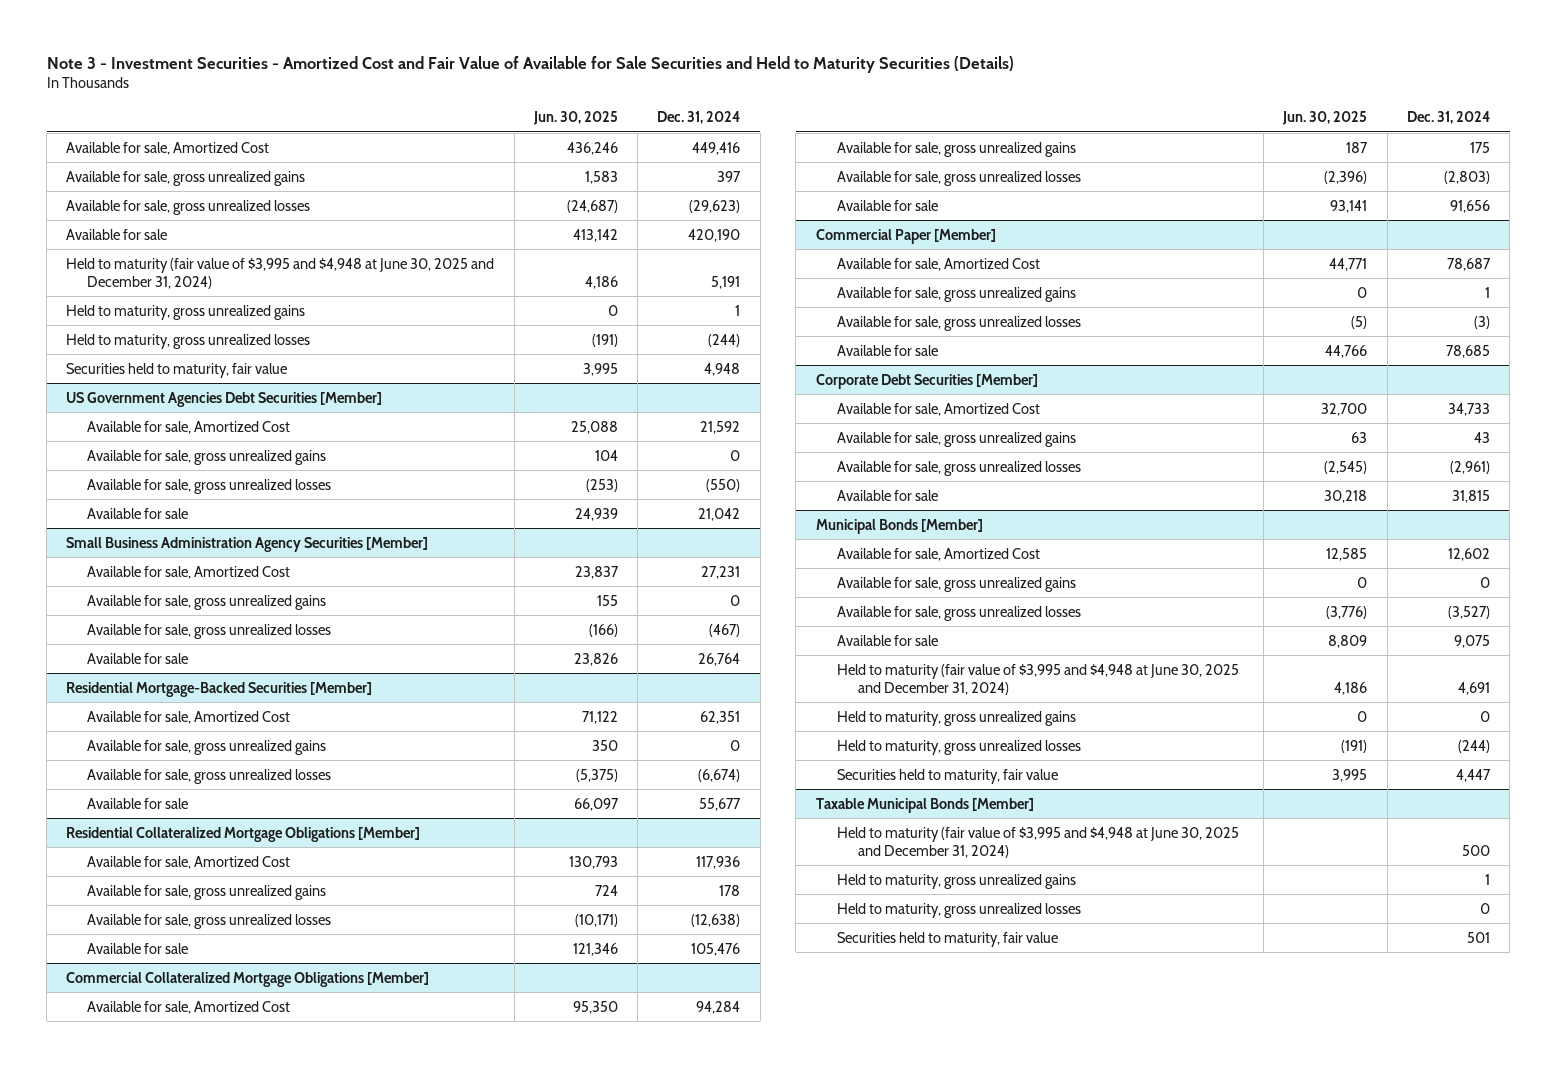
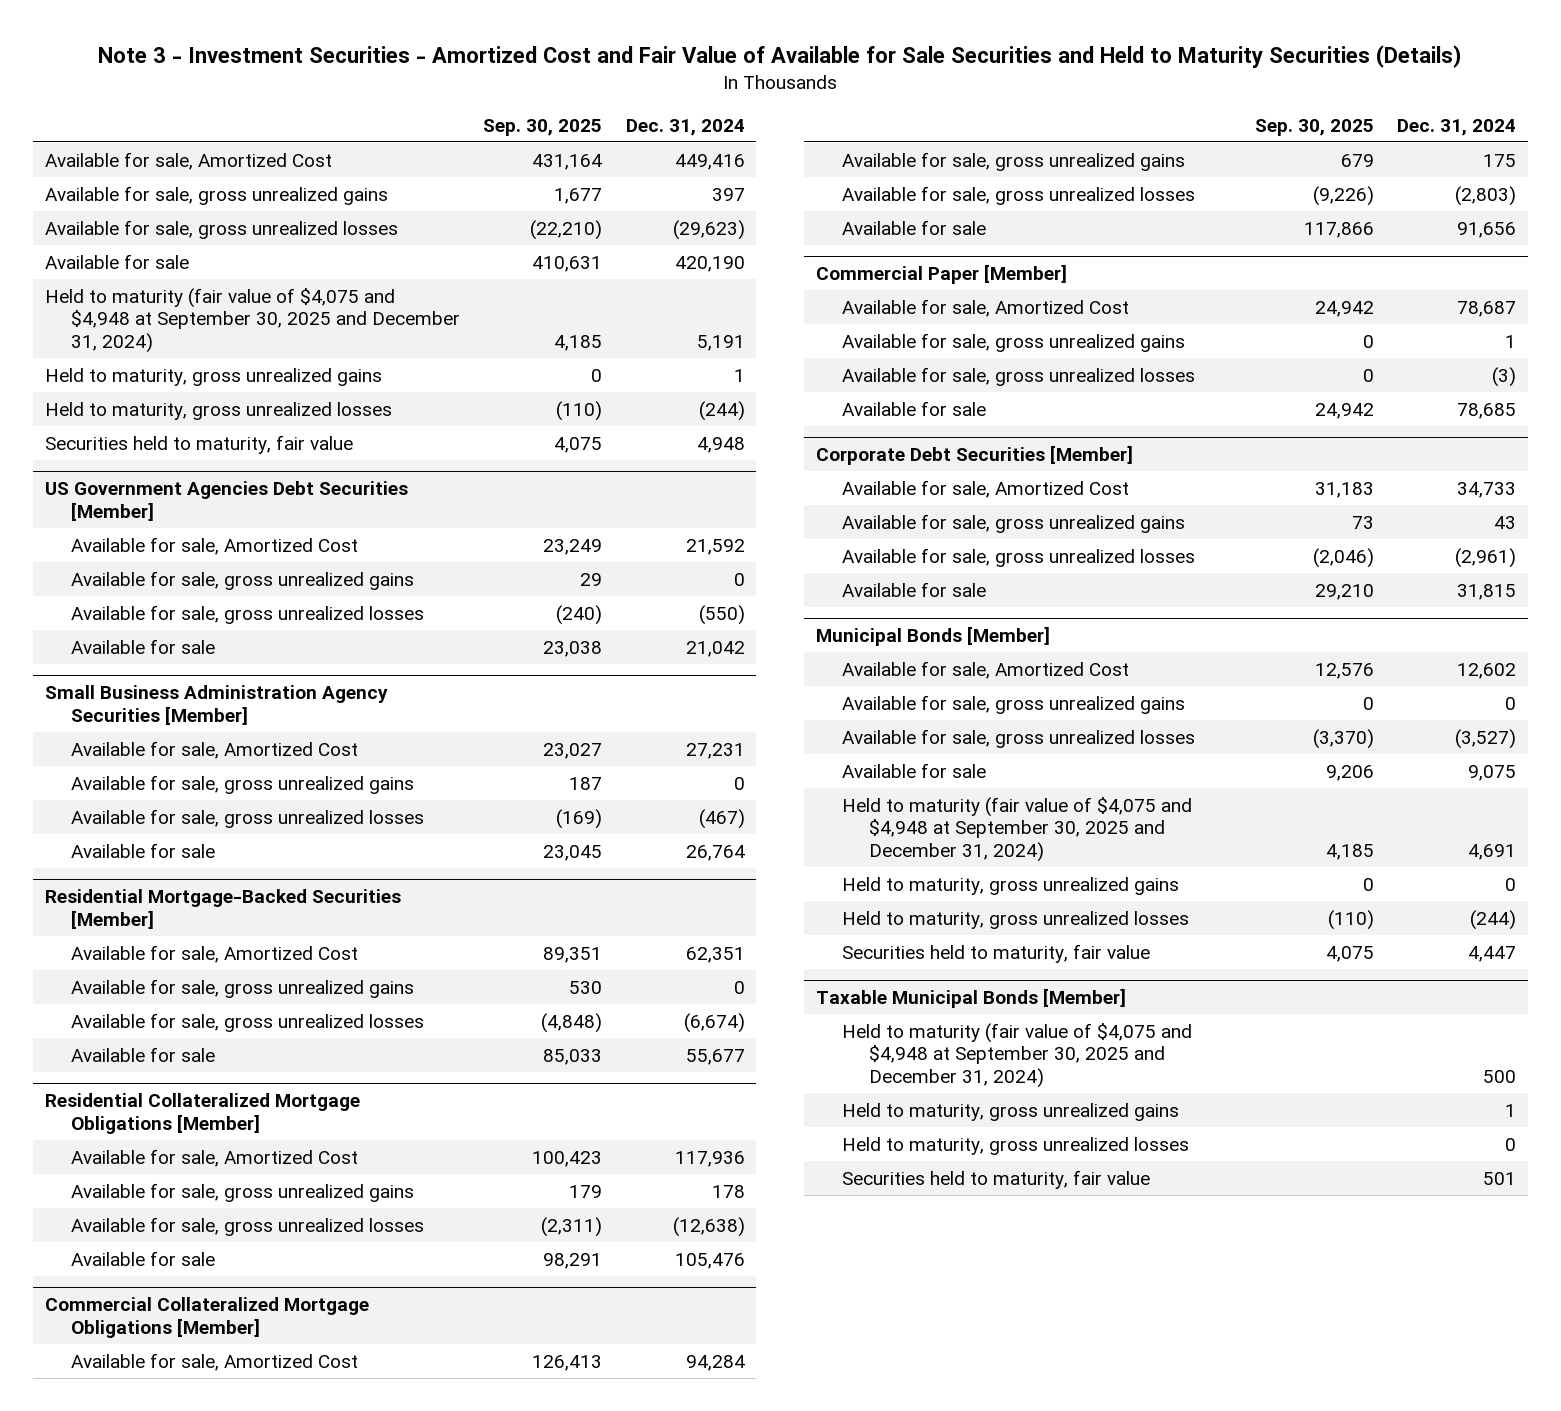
- | Jun. 30, 2025 | Dec. 31, 2024
+ | Sep. 30, 2025 | Dec. 31, 2024
- Held to maturity (fair value of $3,995 and $4,948 at June 30, 2025 and December 31, 2024) | 4,186 | 5,191
+ Held to maturity (fair value of $4,075 and $4,948 at September 30, 2025 and December 31, 2024) | 4,185 | 5,191
@ Municipal Bonds [Member]
- Held to maturity (fair value of $3,995 and $4,948 at June 30, 2025 and December 31, 2024) | 4,186 | 4,691
+ Held to maturity (fair value of $4,075 and $4,948 at September 30, 2025 and December 31, 2024) | 4,185 | 4,691
@ Taxable Municipal Bonds [Member]
- Held to maturity (fair value of $3,995 and $4,948 at June 30, 2025 and December 31, 2024) | | 500
+ Held to maturity (fair value of $4,075 and $4,948 at September 30, 2025 and December 31, 2024) | | 500

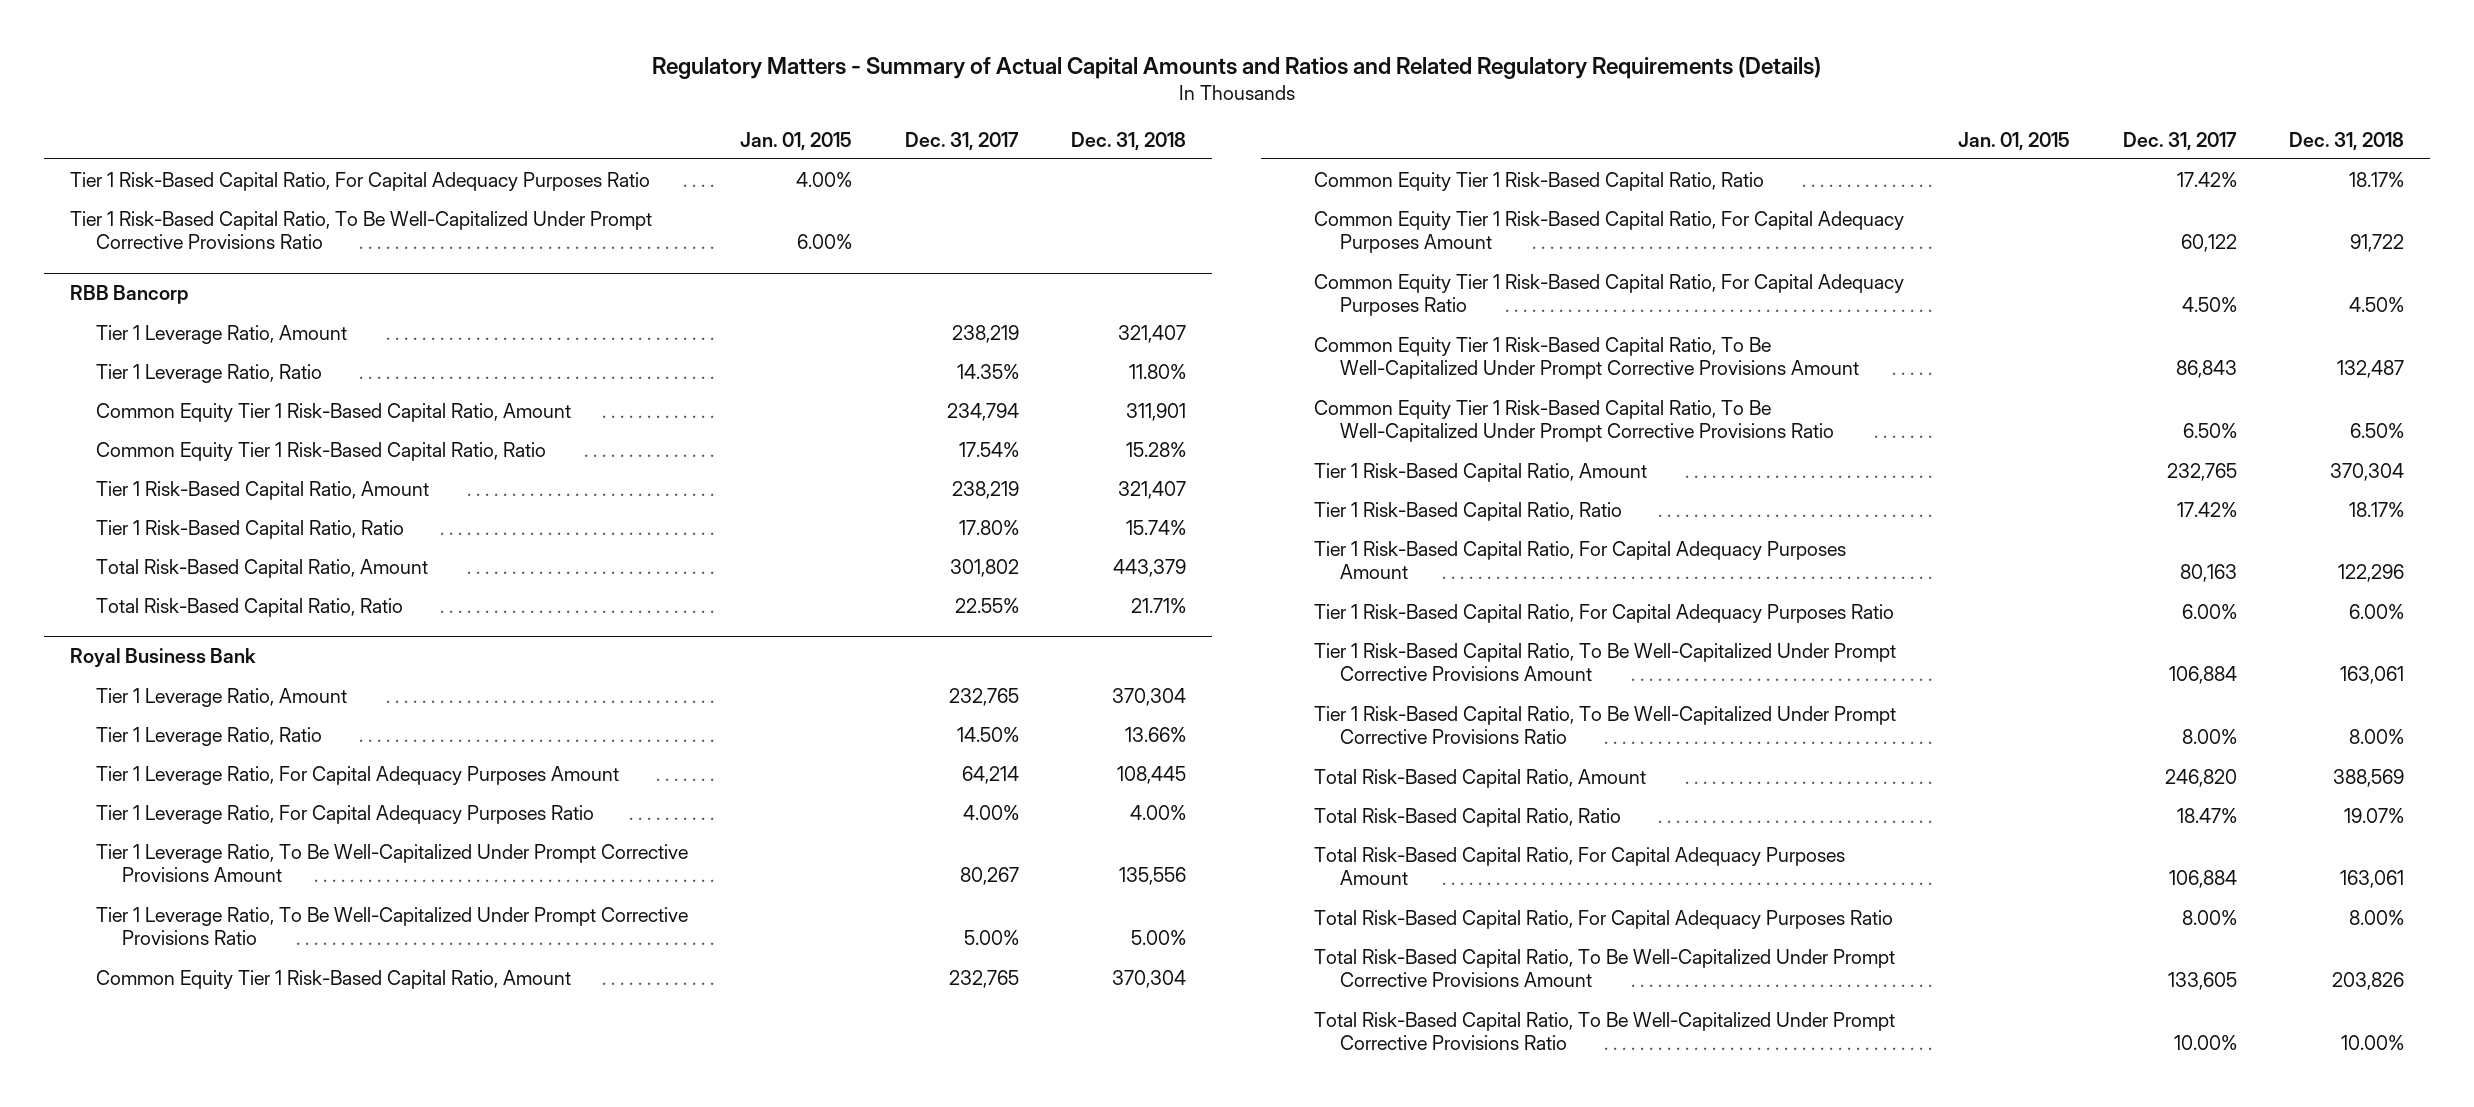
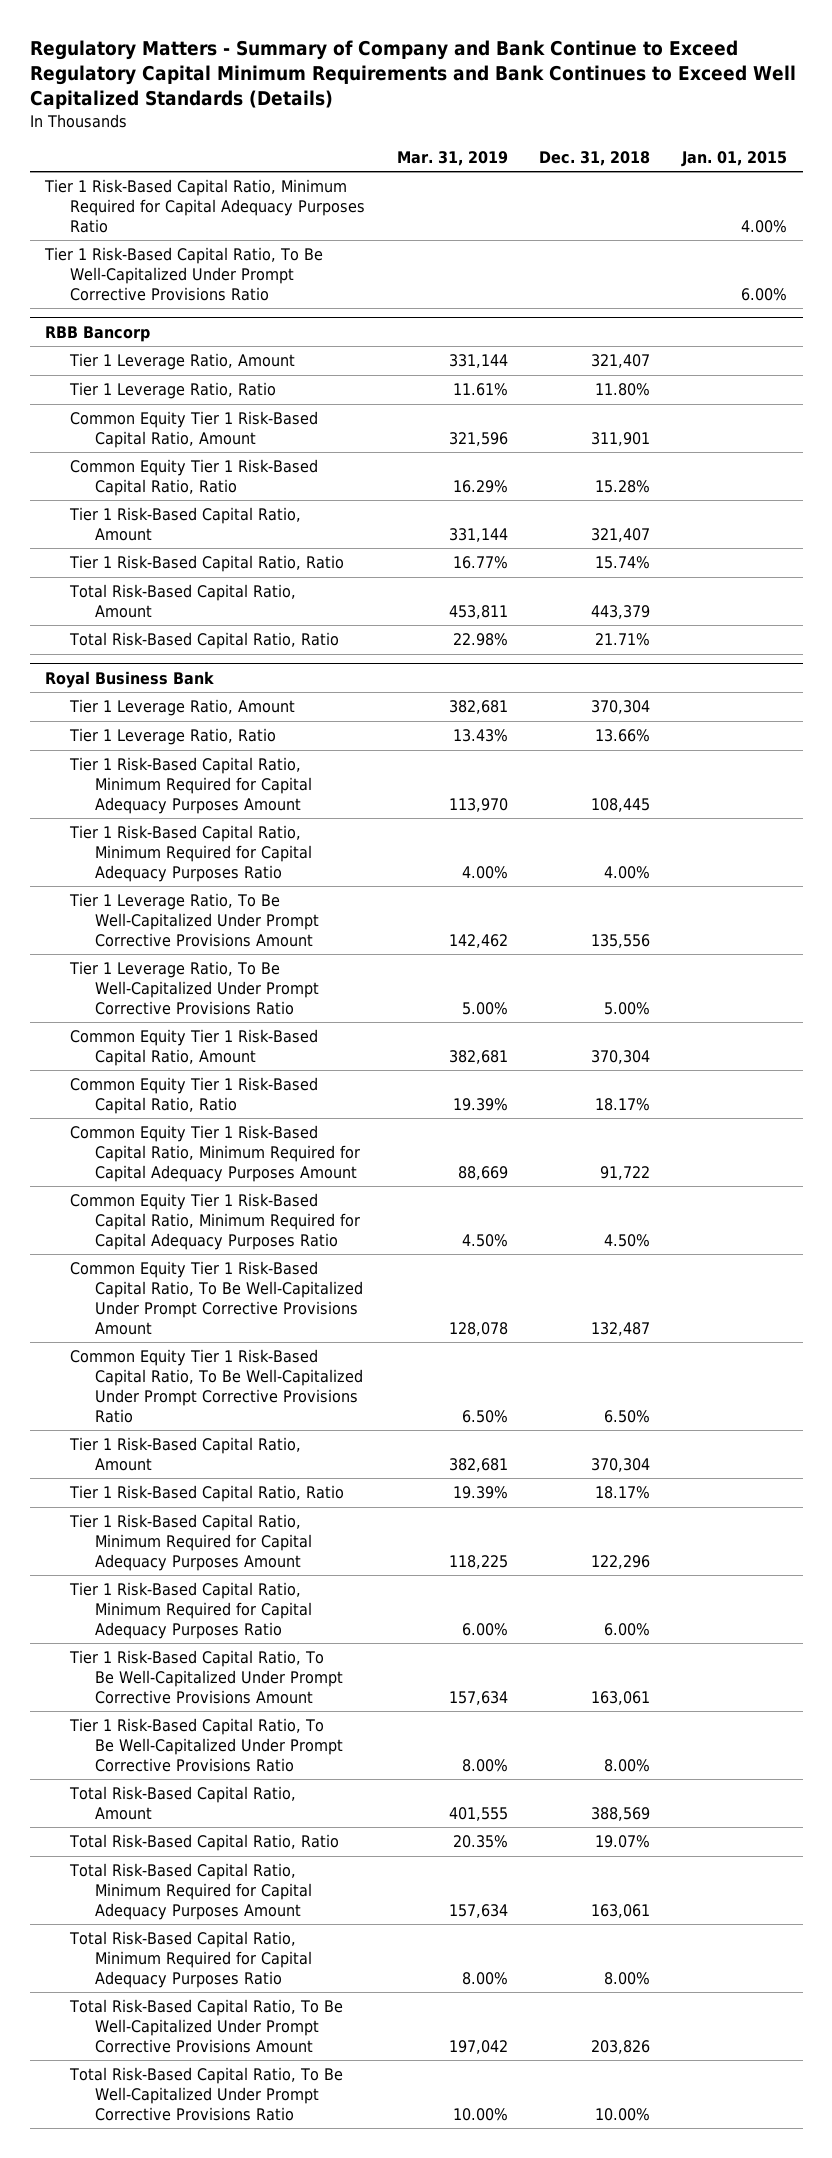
- Regulatory Matters - Summary of Actual Capital Amounts and Ratios and Related Regulatory Requirements (Details)
+ Regulatory Matters - Summary of Company and Bank Continue to Exceed Regulatory Capital Minimum Requirements and Bank Continues to Exceed Well Capitalized Standards (Details)
- | Jan. 01, 2015 | Dec. 31, 2017 | Dec. 31, 2018
+ | Mar. 31, 2019 | Dec. 31, 2018 | Jan. 01, 2015
- Tier 1 Risk-Based Capital Ratio, For Capital Adequacy Purposes Ratio | 4.00% | |
+ Tier 1 Risk-Based Capital Ratio, Minimum Required for Capital Adequacy Purposes Ratio | | | 4.00%
@ Royal Business Bank
- Tier 1 Leverage Ratio, For Capital Adequacy Purposes Amount | | 64,214 | 108,445
- Tier 1 Leverage Ratio, For Capital Adequacy Purposes Ratio | | 4.00% | 4.00%
+ Tier 1 Risk-Based Capital Ratio, Minimum Required for Capital Adequacy Purposes Amount | 113,970 | 108,445 |
+ Tier 1 Risk-Based Capital Ratio, Minimum Required for Capital Adequacy Purposes Ratio | 4.00% | 4.00% |
- Common Equity Tier 1 Risk-Based Capital Ratio, For Capital Adequacy Purposes Amount | | 60,122 | 91,722
- Common Equity Tier 1 Risk-Based Capital Ratio, For Capital Adequacy Purposes Ratio | | 4.50% | 4.50%
+ Common Equity Tier 1 Risk-Based Capital Ratio, Minimum Required for Capital Adequacy Purposes Amount | 88,669 | 91,722 |
+ Common Equity Tier 1 Risk-Based Capital Ratio, Minimum Required for Capital Adequacy Purposes Ratio | 4.50% | 4.50% |
- Tier 1 Risk-Based Capital Ratio, For Capital Adequacy Purposes Amount | | 80,163 | 122,296
- Tier 1 Risk-Based Capital Ratio, For Capital Adequacy Purposes Ratio | | 6.00% | 6.00%
+ Tier 1 Risk-Based Capital Ratio, Minimum Required for Capital Adequacy Purposes Amount | 118,225 | 122,296 |
+ Tier 1 Risk-Based Capital Ratio, Minimum Required for Capital Adequacy Purposes Ratio | 6.00% | 6.00% |
- Total Risk-Based Capital Ratio, For Capital Adequacy Purposes Amount | | 106,884 | 163,061
- Total Risk-Based Capital Ratio, For Capital Adequacy Purposes Ratio | | 8.00% | 8.00%
+ Total Risk-Based Capital Ratio, Minimum Required for Capital Adequacy Purposes Amount | 157,634 | 163,061 |
+ Total Risk-Based Capital Ratio, Minimum Required for Capital Adequacy Purposes Ratio | 8.00% | 8.00% |

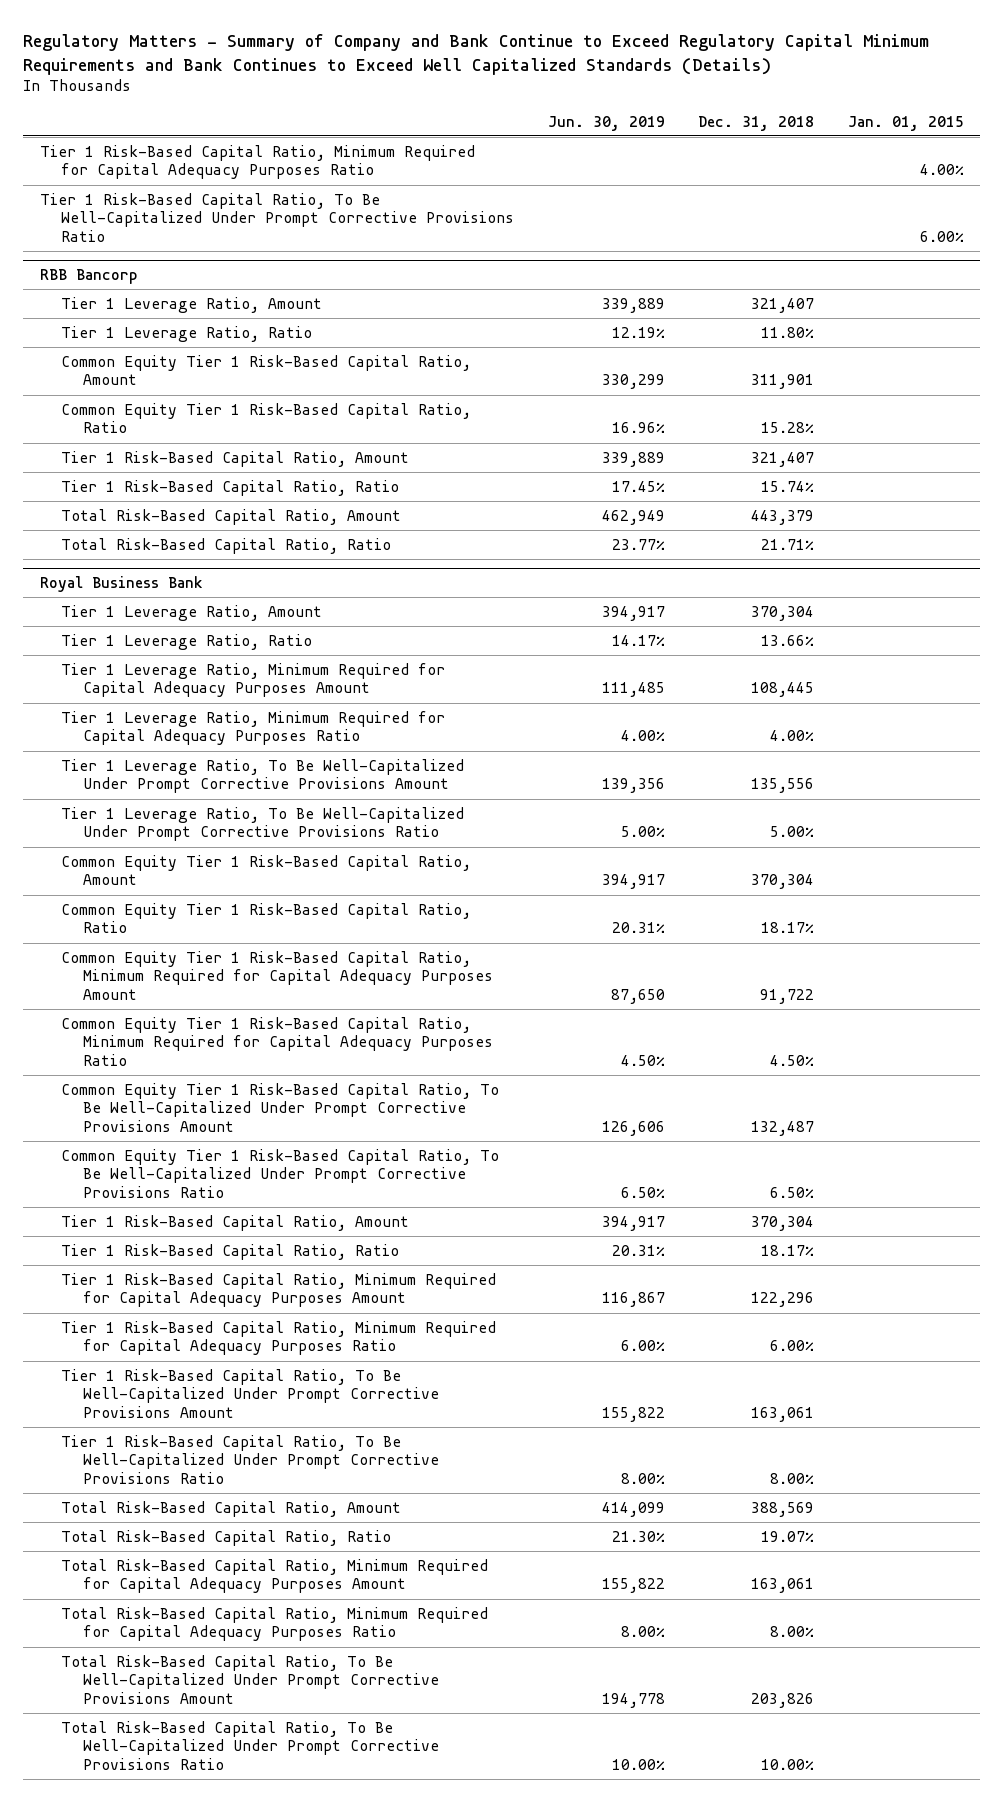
- | Mar. 31, 2019 | Dec. 31, 2018 | Jan. 01, 2015
+ | Jun. 30, 2019 | Dec. 31, 2018 | Jan. 01, 2015
@ Royal Business Bank
- Tier 1 Risk-Based Capital Ratio, Minimum Required for Capital Adequacy Purposes Amount | 113,970 | 108,445 |
- Tier 1 Risk-Based Capital Ratio, Minimum Required for Capital Adequacy Purposes Ratio | 4.00% | 4.00% |
+ Tier 1 Leverage Ratio, Minimum Required for Capital Adequacy Purposes Amount | 111,485 | 108,445 |
+ Tier 1 Leverage Ratio, Minimum Required for Capital Adequacy Purposes Ratio | 4.00% | 4.00% |

